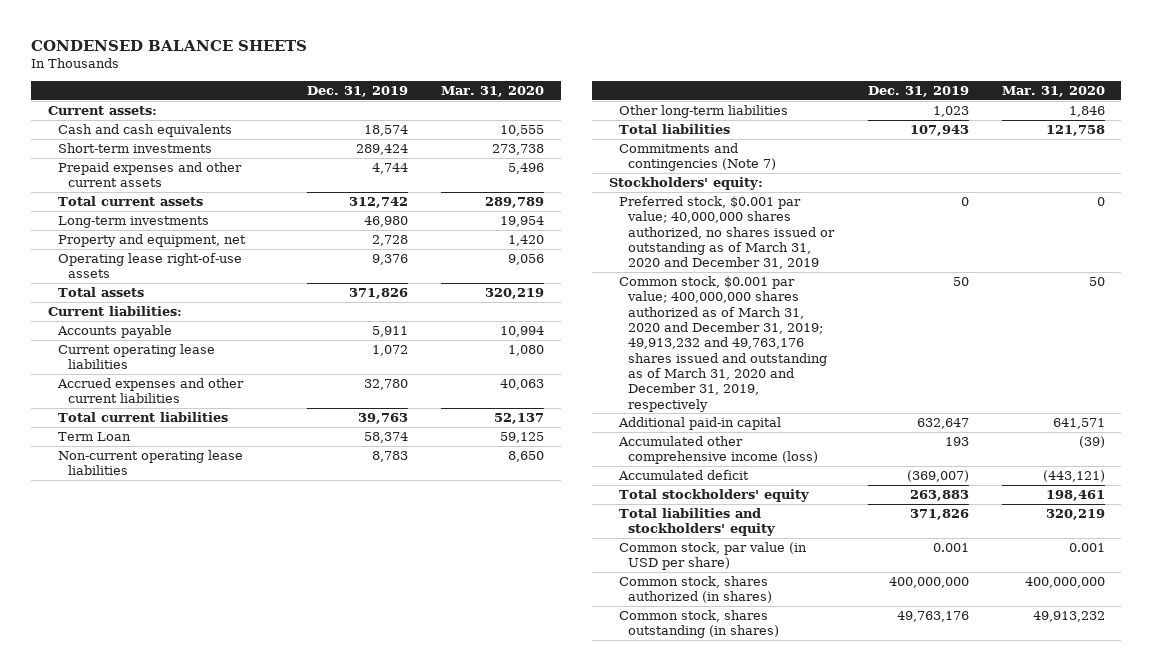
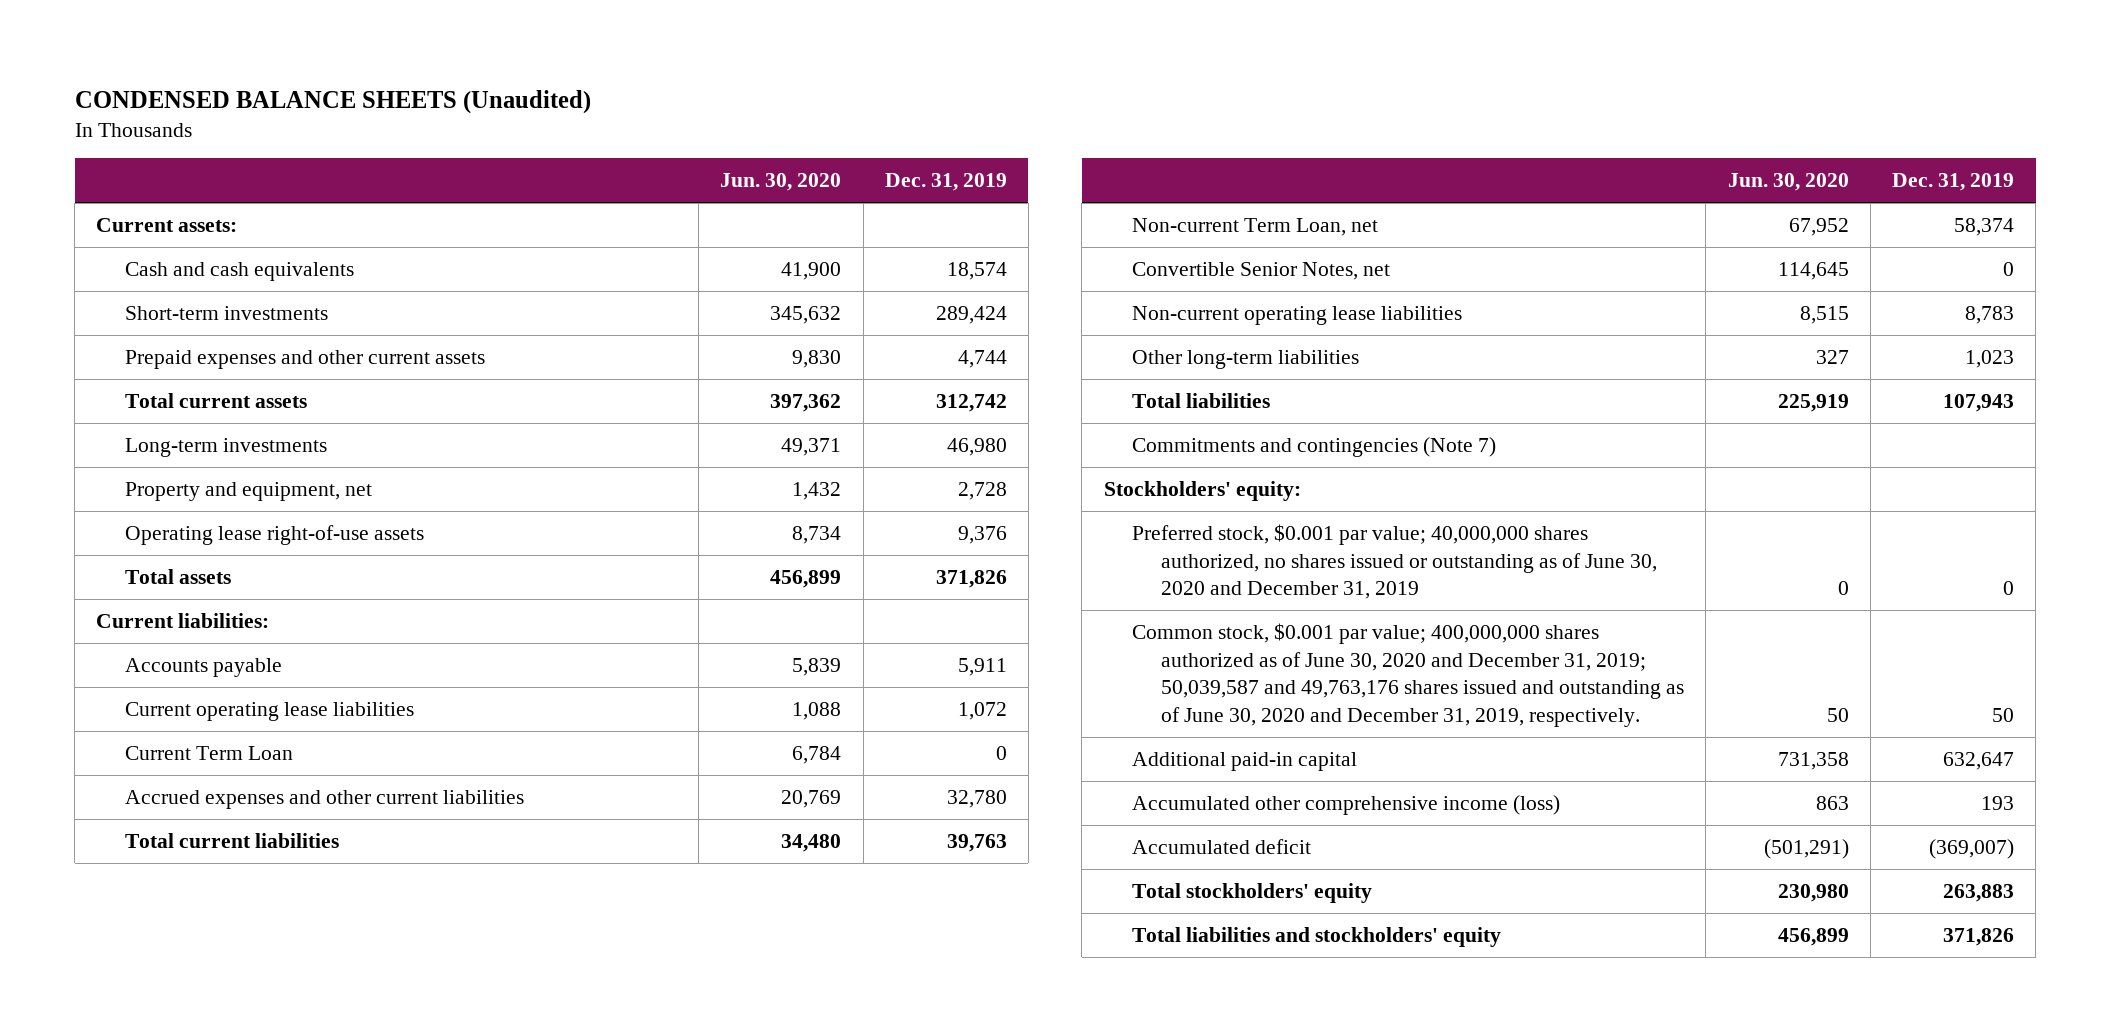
- CONDENSED BALANCE SHEETS
+ CONDENSED BALANCE SHEETS (Unaudited)
- | Dec. 31, 2019 | Mar. 31, 2020
+ | Jun. 30, 2020 | Dec. 31, 2019
+ Current Term Loan | 6,784 | 0
- Term Loan | 58,374 | 59,125
+ Non-current Term Loan, net | 67,952 | 58,374
+ Convertible Senior Notes, net | 114,645 | 0
- Preferred stock, $0.001 par value; 40,000,000 shares authorized, no shares issued or outstanding as of March 31, 2020 and December 31, 2019 | 0 | 0
- Common stock, $0.001 par value; 400,000,000 shares authorized as of March 31, 2020 and December 31, 2019; 49,913,232 and 49,763,176 shares issued and outstanding as of March 31, 2020 and December 31, 2019, respectively | 50 | 50
+ Preferred stock, $0.001 par value; 40,000,000 shares authorized, no shares issued or outstanding as of June 30, 2020 and December 31, 2019 | 0 | 0
+ Common stock, $0.001 par value; 400,000,000 shares authorized as of June 30, 2020 and December 31, 2019; 50,039,587 and 49,763,176 shares issued and outstanding as of June 30, 2020 and December 31, 2019, respectively. | 50 | 50
- Common stock, par value (in USD per share) | 0.001 | 0.001
- Common stock, shares authorized (in shares) | 400,000,000 | 400,000,000
- Common stock, shares outstanding (in shares) | 49,763,176 | 49,913,232

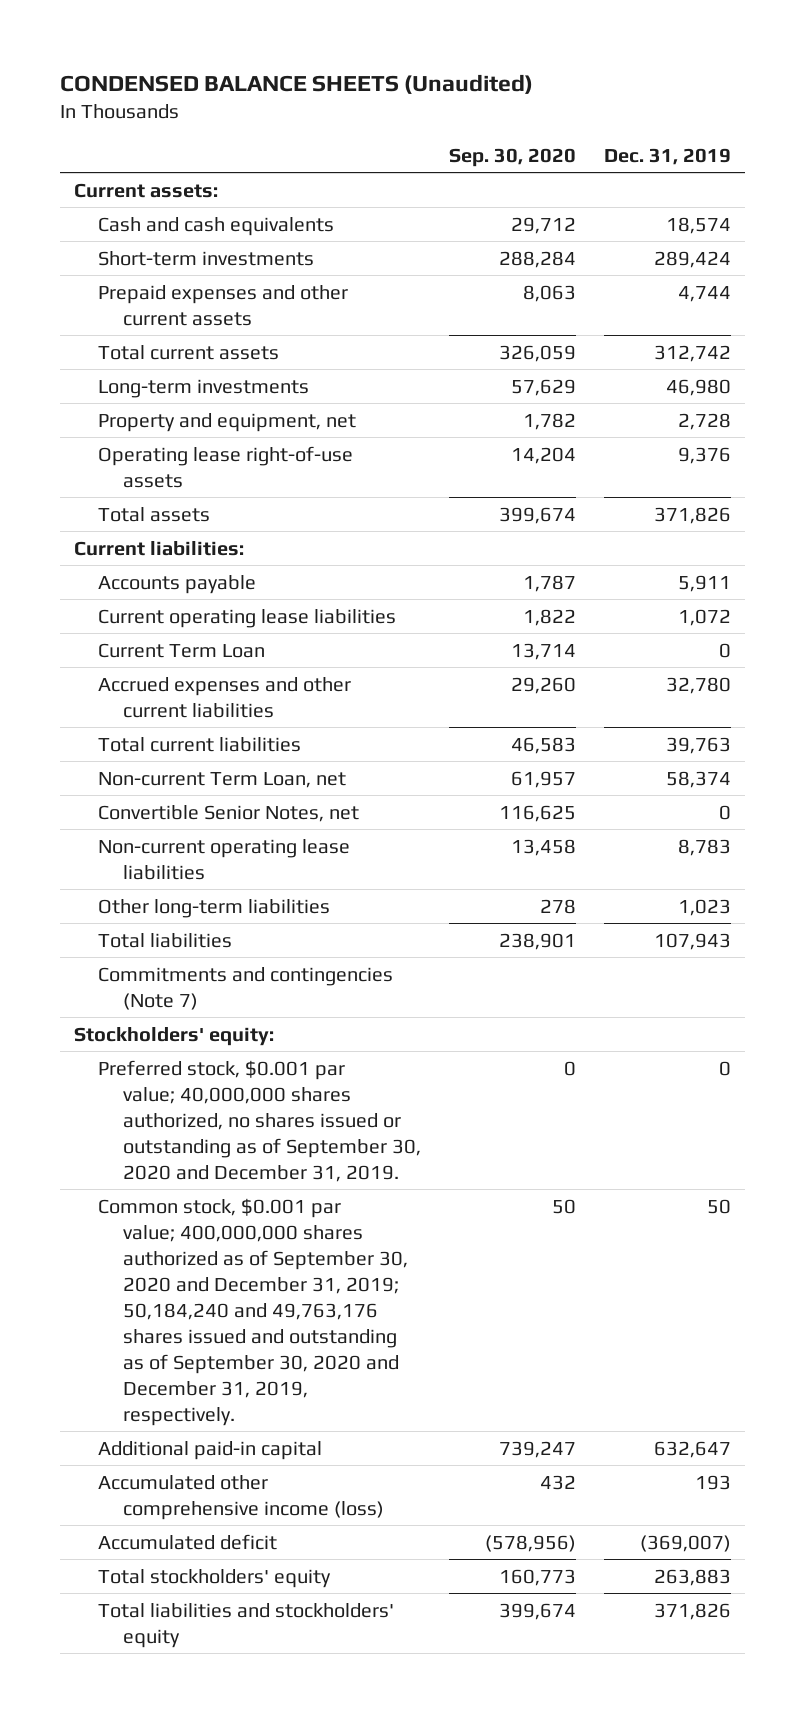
- | Jun. 30, 2020 | Dec. 31, 2019
+ | Sep. 30, 2020 | Dec. 31, 2019
- Preferred stock, $0.001 par value; 40,000,000 shares authorized, no shares issued or outstanding as of June 30, 2020 and December 31, 2019 | 0 | 0
- Common stock, $0.001 par value; 400,000,000 shares authorized as of June 30, 2020 and December 31, 2019; 50,039,587 and 49,763,176 shares issued and outstanding as of June 30, 2020 and December 31, 2019, respectively. | 50 | 50
+ Preferred stock, $0.001 par value; 40,000,000 shares authorized, no shares issued or outstanding as of September 30, 2020 and December 31, 2019. | 0 | 0
+ Common stock, $0.001 par value; 400,000,000 shares authorized as of September 30, 2020 and December 31, 2019; 50,184,240 and 49,763,176 shares issued and outstanding as of September 30, 2020 and December 31, 2019, respectively. | 50 | 50

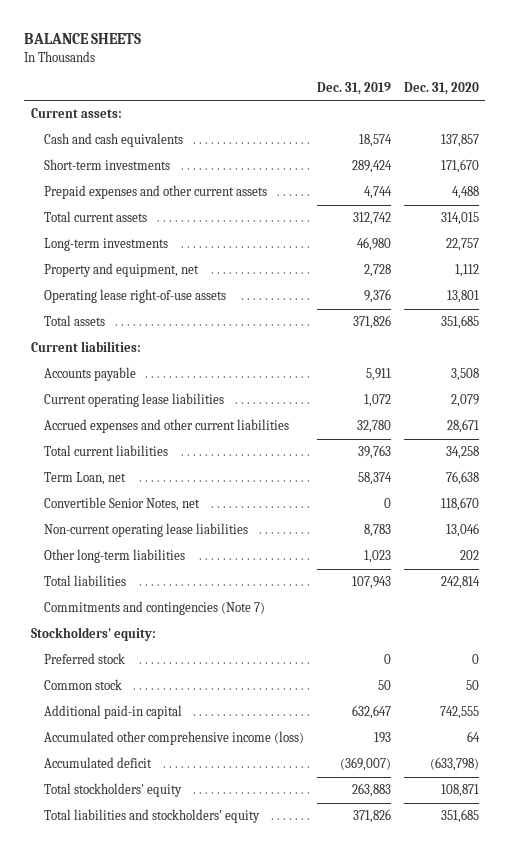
- CONDENSED BALANCE SHEETS (Unaudited)
+ BALANCE SHEETS
- | Sep. 30, 2020 | Dec. 31, 2019
+ | Dec. 31, 2019 | Dec. 31, 2020
- Current Term Loan | 13,714 | 0
- Non-current Term Loan, net | 61,957 | 58,374
+ Term Loan, net | 58,374 | 76,638
- Preferred stock, $0.001 par value; 40,000,000 shares authorized, no shares issued or outstanding as of September 30, 2020 and December 31, 2019. | 0 | 0
- Common stock, $0.001 par value; 400,000,000 shares authorized as of September 30, 2020 and December 31, 2019; 50,184,240 and 49,763,176 shares issued and outstanding as of September 30, 2020 and December 31, 2019, respectively. | 50 | 50
+ Preferred stock | 0 | 0
+ Common stock | 50 | 50

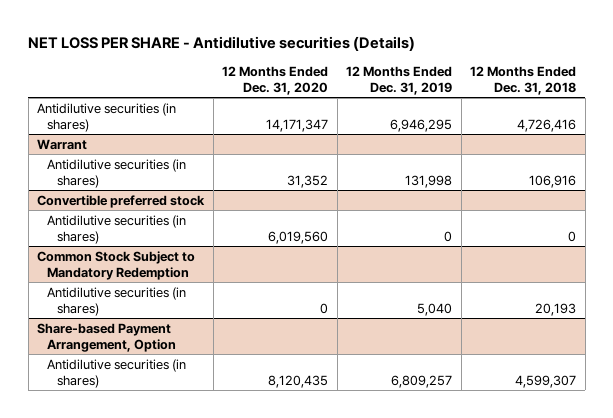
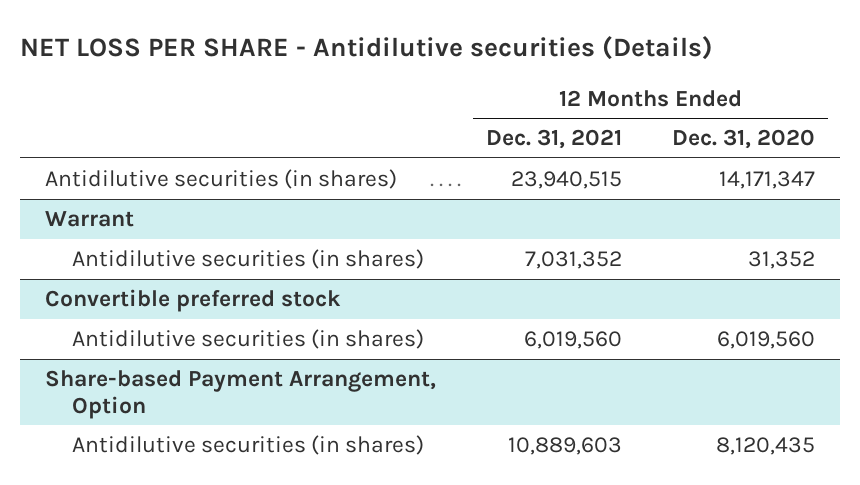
- | 12 Months Ended Dec. 31, 2020 | 12 Months Ended Dec. 31, 2019 | 12 Months Ended Dec. 31, 2018
+ | 12 Months Ended Dec. 31, 2021 | 12 Months Ended Dec. 31, 2020
- Common Stock Subject to Mandatory Redemption
- Antidilutive securities (in shares) | 0 | 5,040 | 20,193

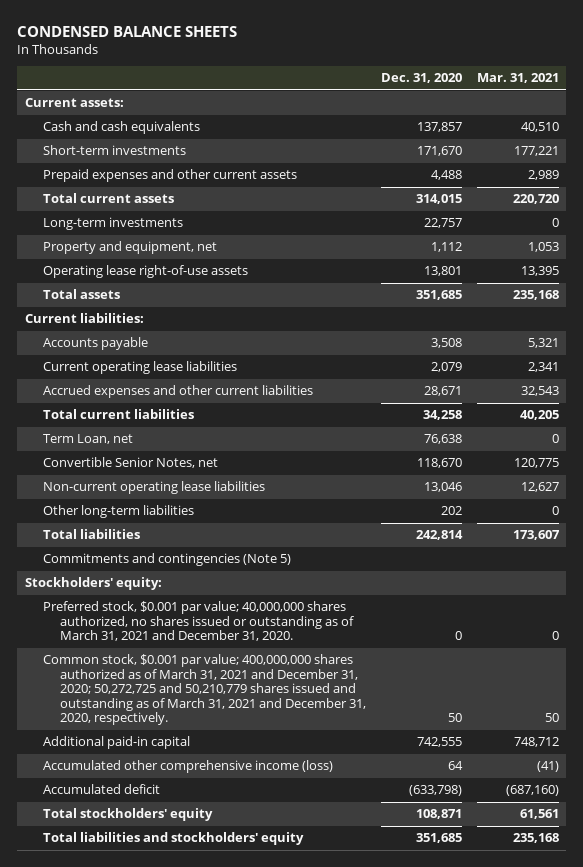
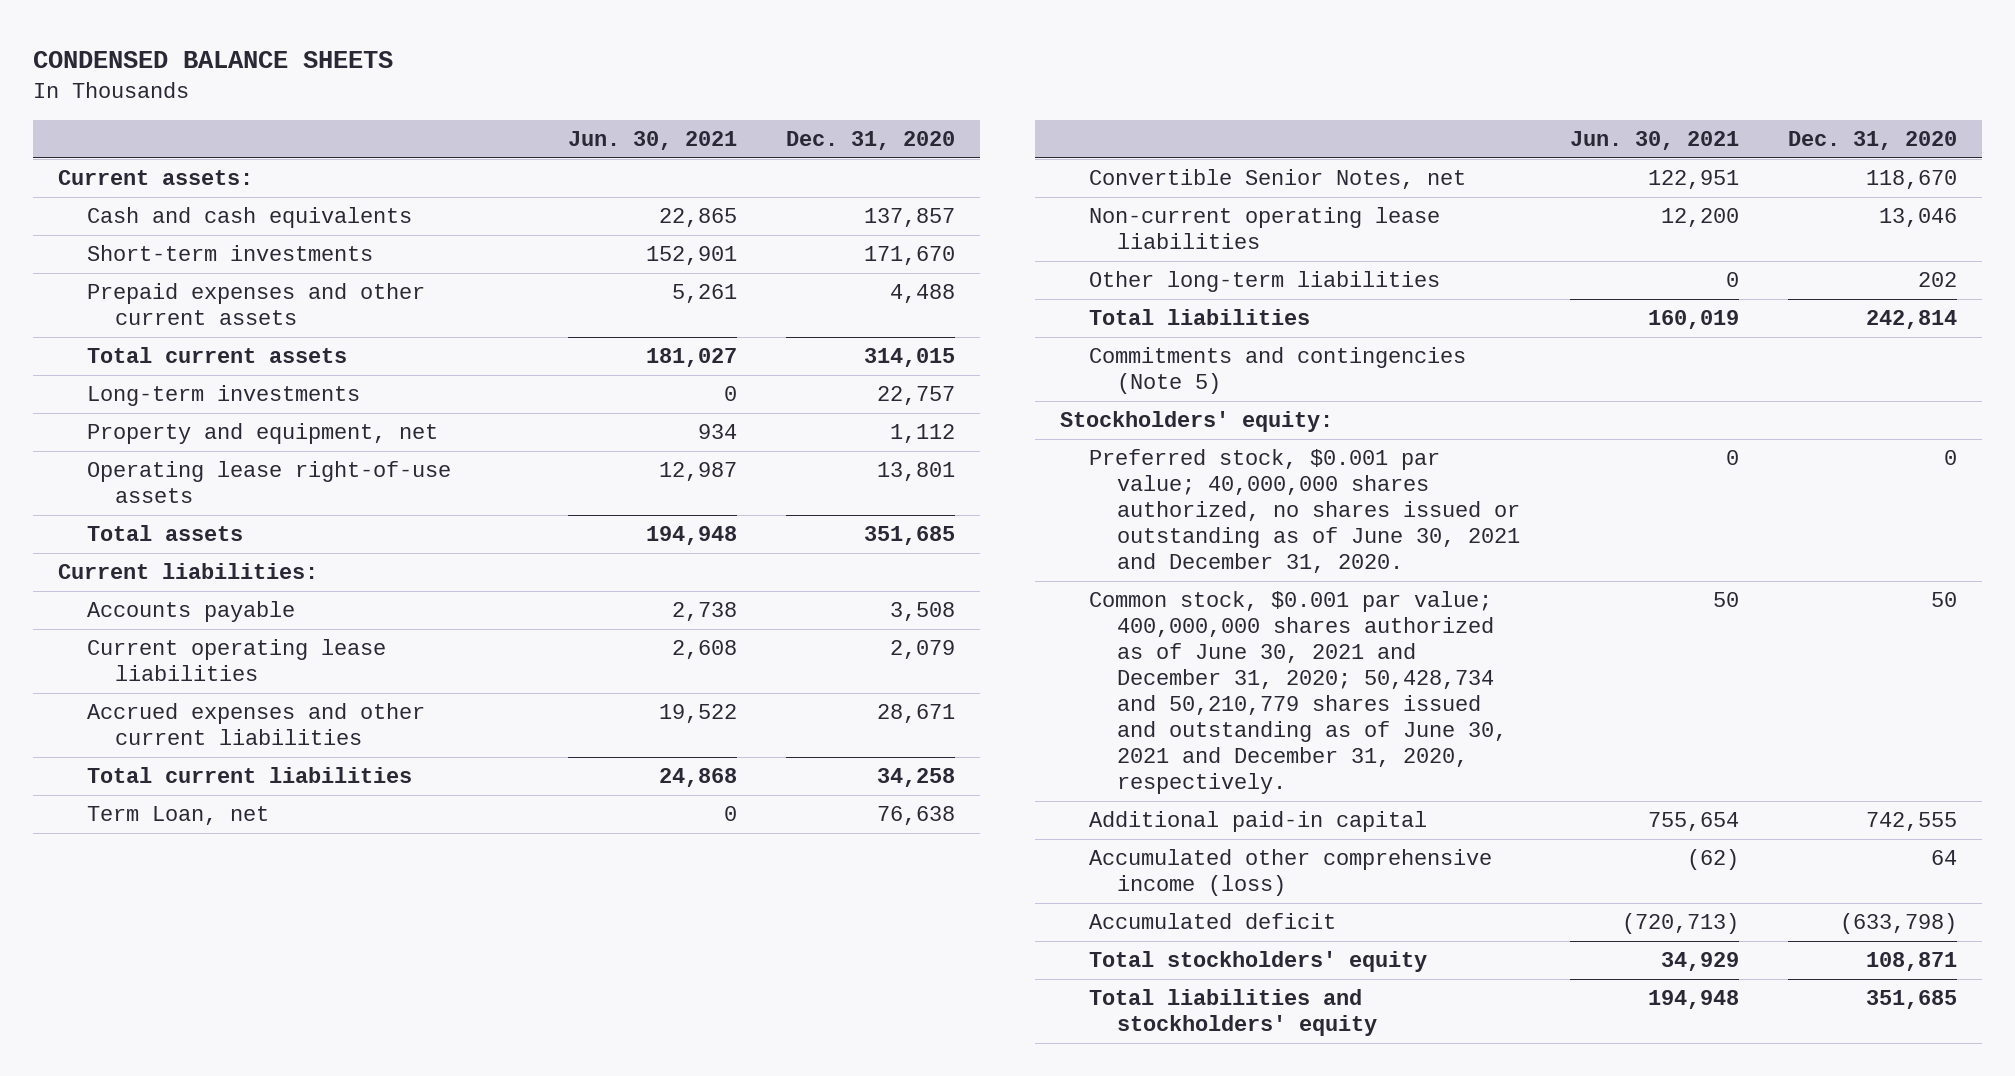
- | Dec. 31, 2020 | Mar. 31, 2021
+ | Jun. 30, 2021 | Dec. 31, 2020
- Preferred stock, $0.001 par value; 40,000,000 shares authorized, no shares issued or outstanding as of March 31, 2021 and December 31, 2020. | 0 | 0
- Common stock, $0.001 par value; 400,000,000 shares authorized as of March 31, 2021 and December 31, 2020; 50,272,725 and 50,210,779 shares issued and outstanding as of March 31, 2021 and December 31, 2020, respectively. | 50 | 50
+ Preferred stock, $0.001 par value; 40,000,000 shares authorized, no shares issued or outstanding as of June 30, 2021 and December 31, 2020. | 0 | 0
+ Common stock, $0.001 par value; 400,000,000 shares authorized as of June 30, 2021 and December 31, 2020; 50,428,734 and 50,210,779 shares issued and outstanding as of June 30, 2021 and December 31, 2020, respectively. | 50 | 50

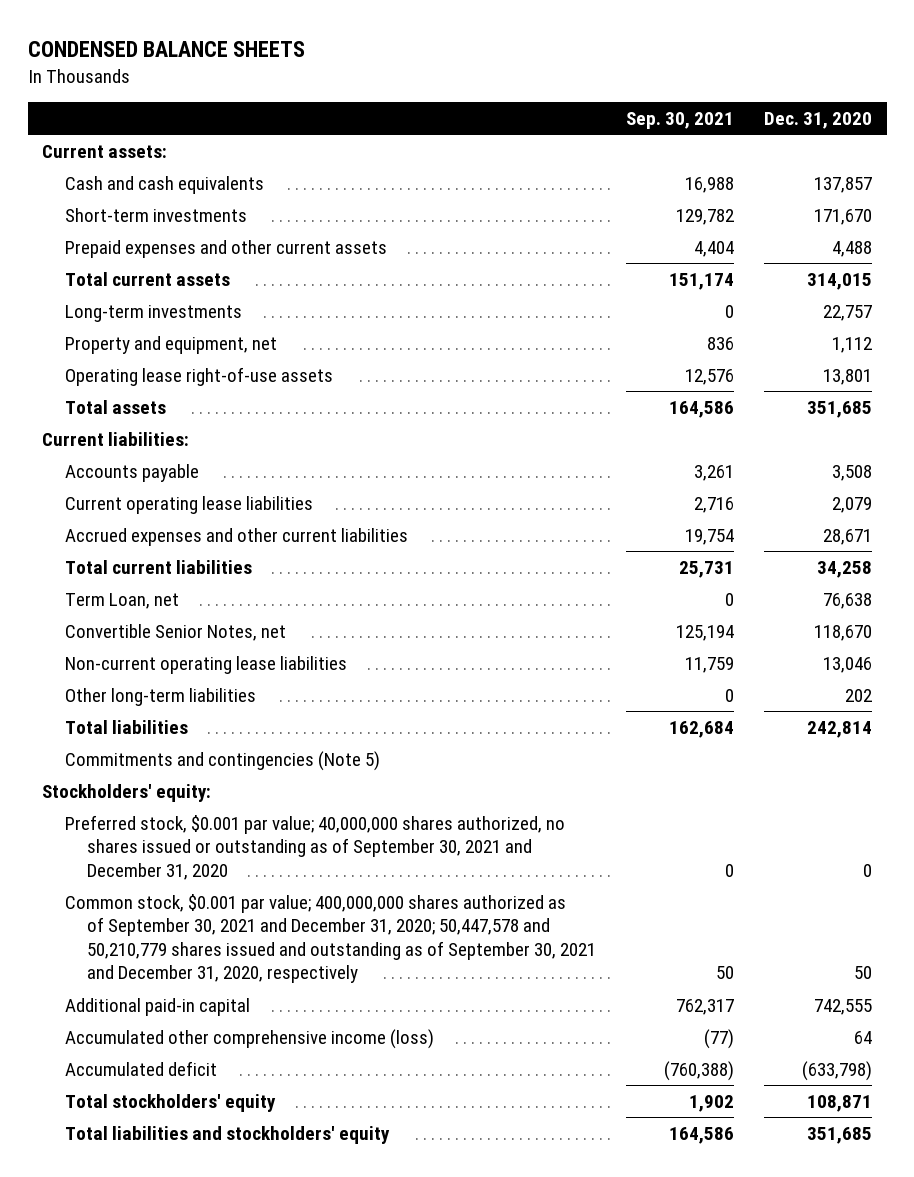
- | Jun. 30, 2021 | Dec. 31, 2020
+ | Sep. 30, 2021 | Dec. 31, 2020
- Preferred stock, $0.001 par value; 40,000,000 shares authorized, no shares issued or outstanding as of June 30, 2021 and December 31, 2020. | 0 | 0
- Common stock, $0.001 par value; 400,000,000 shares authorized as of June 30, 2021 and December 31, 2020; 50,428,734 and 50,210,779 shares issued and outstanding as of June 30, 2021 and December 31, 2020, respectively. | 50 | 50
+ Preferred stock, $0.001 par value; 40,000,000 shares authorized, no shares issued or outstanding as of September 30, 2021 and December 31, 2020 | 0 | 0
+ Common stock, $0.001 par value; 400,000,000 shares authorized as of September 30, 2021 and December 31, 2020; 50,447,578 and 50,210,779 shares issued and outstanding as of September 30, 2021 and December 31, 2020, respectively | 50 | 50

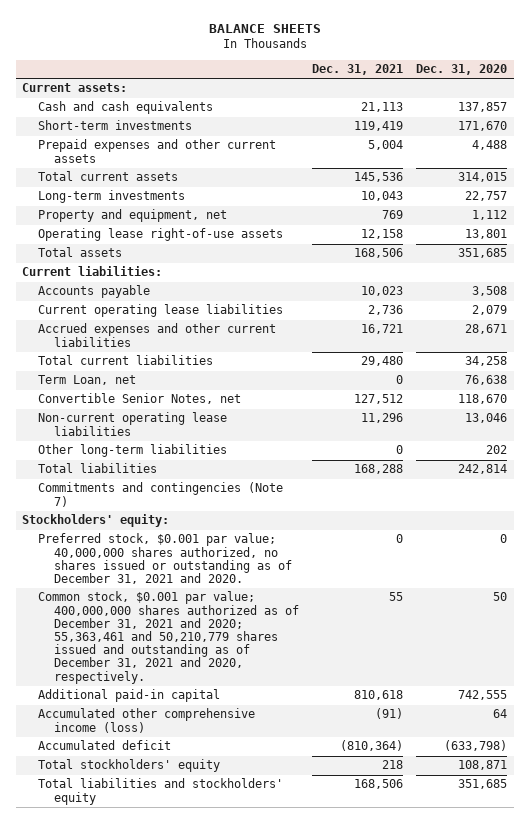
- CONDENSED BALANCE SHEETS
+ BALANCE SHEETS
- | Sep. 30, 2021 | Dec. 31, 2020
+ | Dec. 31, 2021 | Dec. 31, 2020
- Commitments and contingencies (Note 5)
+ Commitments and contingencies (Note 7)
- Preferred stock, $0.001 par value; 40,000,000 shares authorized, no shares issued or outstanding as of September 30, 2021 and December 31, 2020 | 0 | 0
- Common stock, $0.001 par value; 400,000,000 shares authorized as of September 30, 2021 and December 31, 2020; 50,447,578 and 50,210,779 shares issued and outstanding as of September 30, 2021 and December 31, 2020, respectively | 50 | 50
+ Preferred stock, $0.001 par value; 40,000,000 shares authorized, no shares issued or outstanding as of December 31, 2021 and 2020. | 0 | 0
+ Common stock, $0.001 par value; 400,000,000 shares authorized as of December 31, 2021 and 2020; 55,363,461 and 50,210,779 shares issued and outstanding as of December 31, 2021 and 2020, respectively. | 55 | 50

